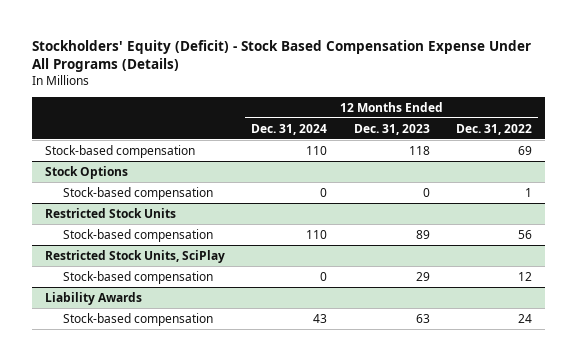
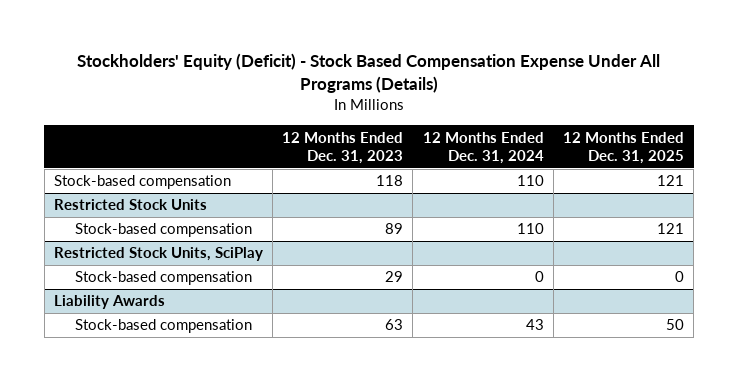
- | 12 Months Ended Dec. 31, 2024 | 12 Months Ended Dec. 31, 2023 | 12 Months Ended Dec. 31, 2022
+ | 12 Months Ended Dec. 31, 2023 | 12 Months Ended Dec. 31, 2024 | 12 Months Ended Dec. 31, 2025
- Stock Options
- Stock-based compensation | 0 | 0 | 1

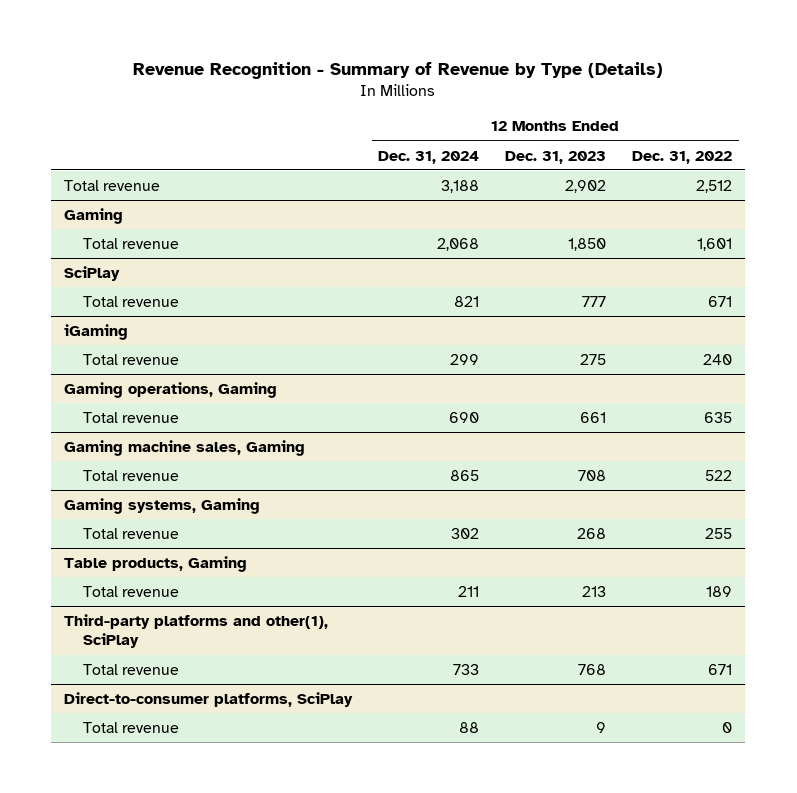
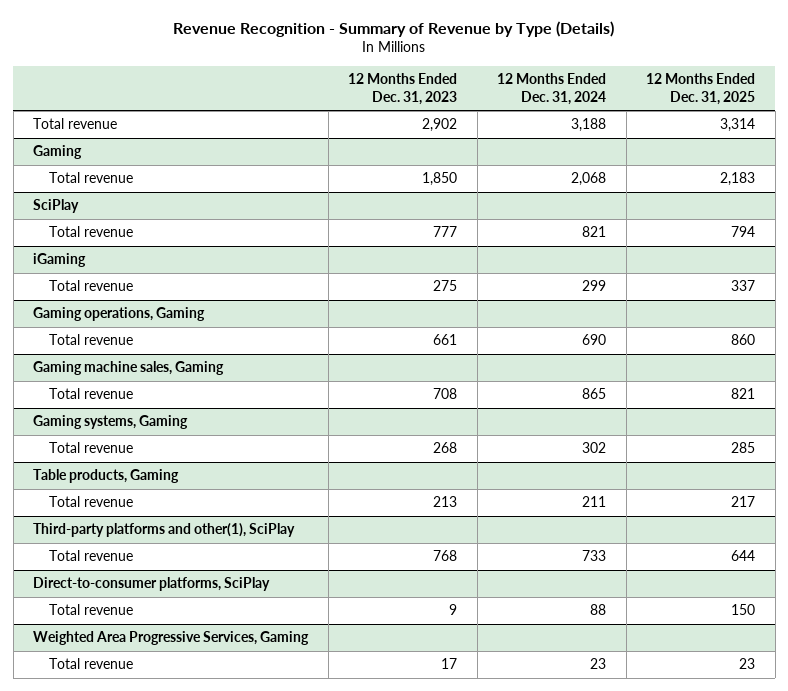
- | 12 Months Ended Dec. 31, 2024 | 12 Months Ended Dec. 31, 2023 | 12 Months Ended Dec. 31, 2022
+ | 12 Months Ended Dec. 31, 2023 | 12 Months Ended Dec. 31, 2024 | 12 Months Ended Dec. 31, 2025
+ Weighted Area Progressive Services, Gaming
+ Total revenue | 17 | 23 | 23

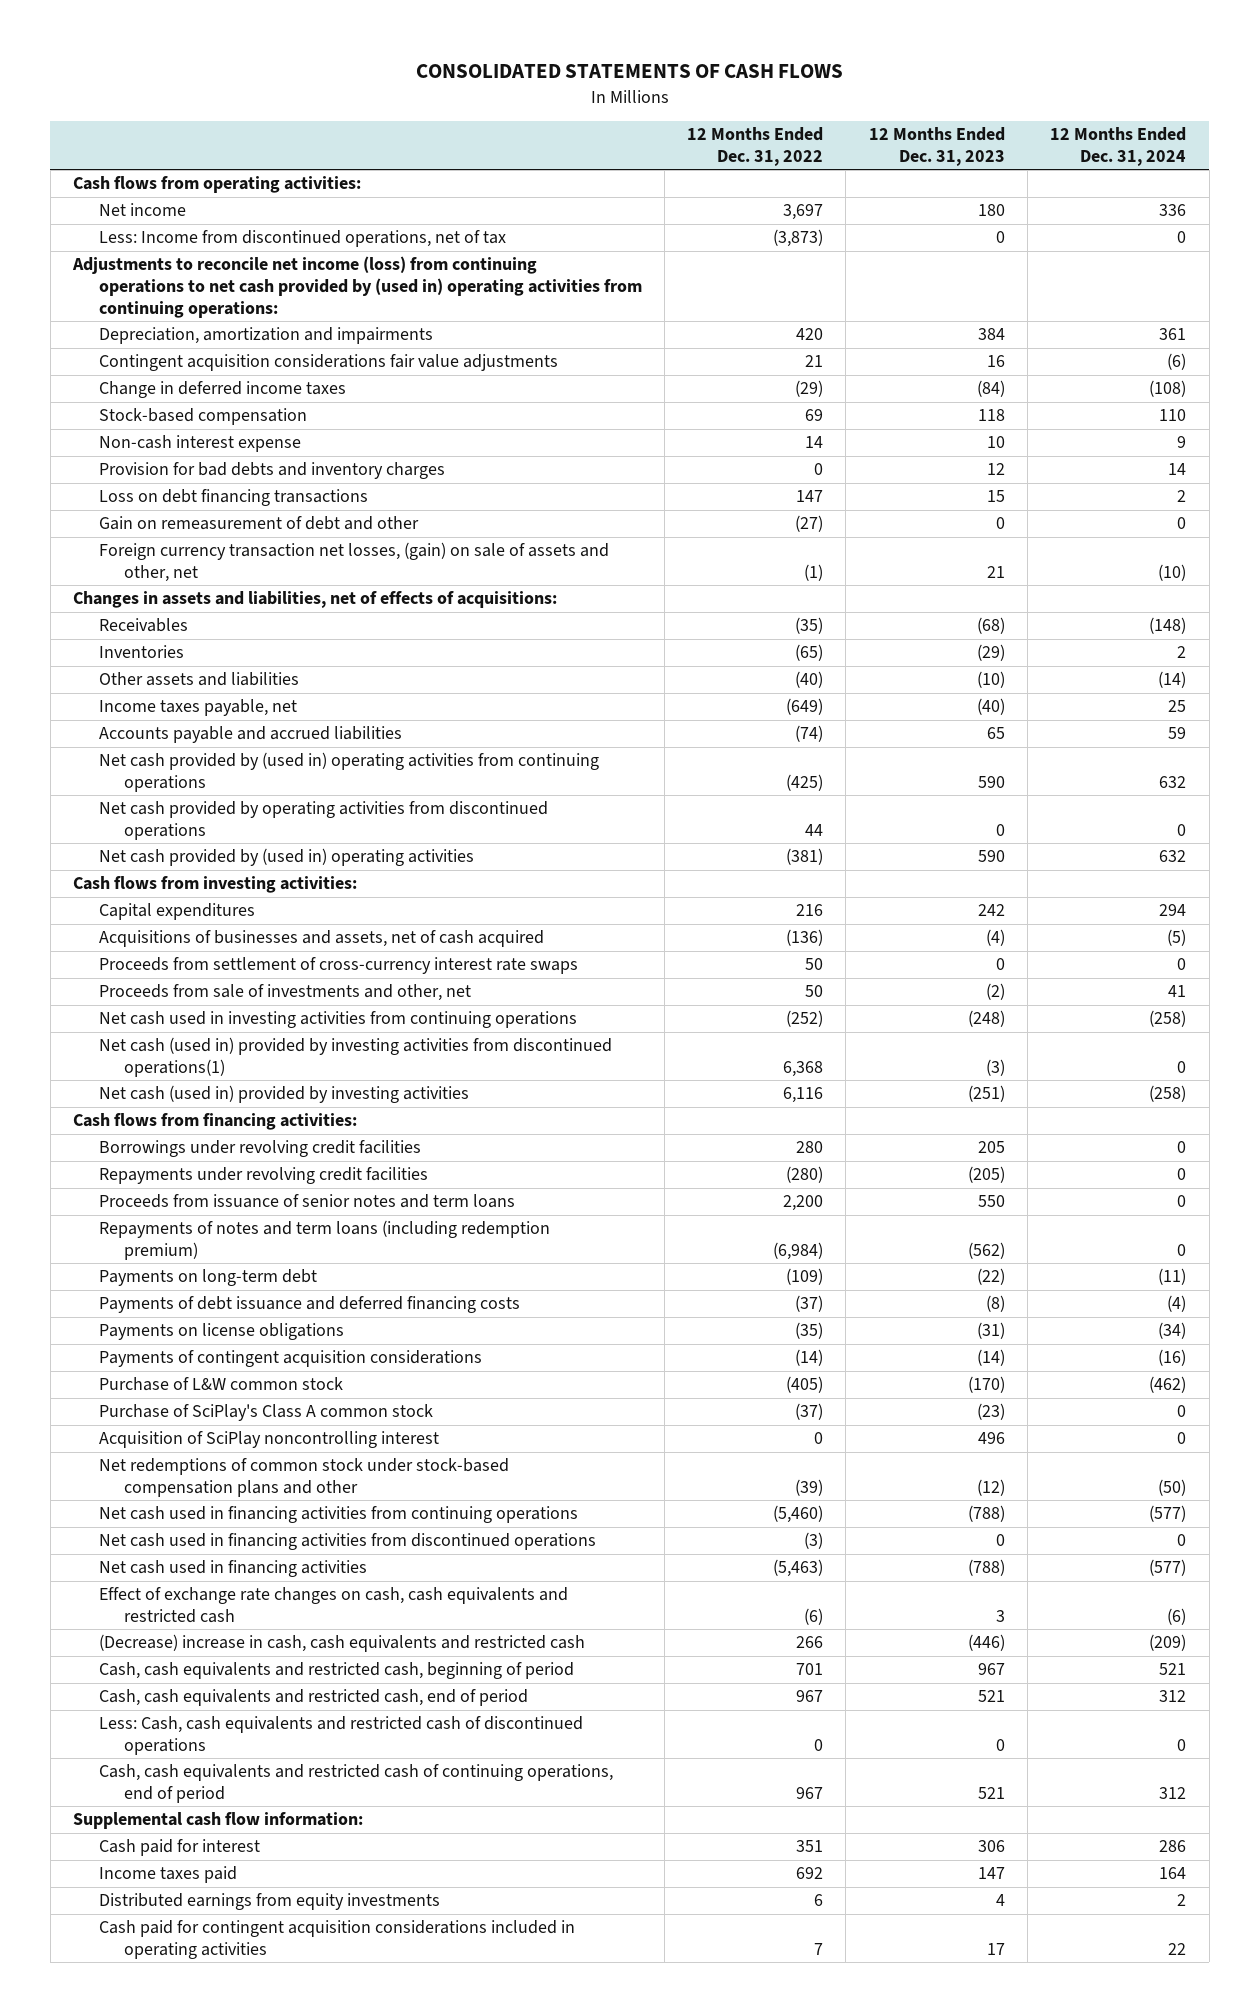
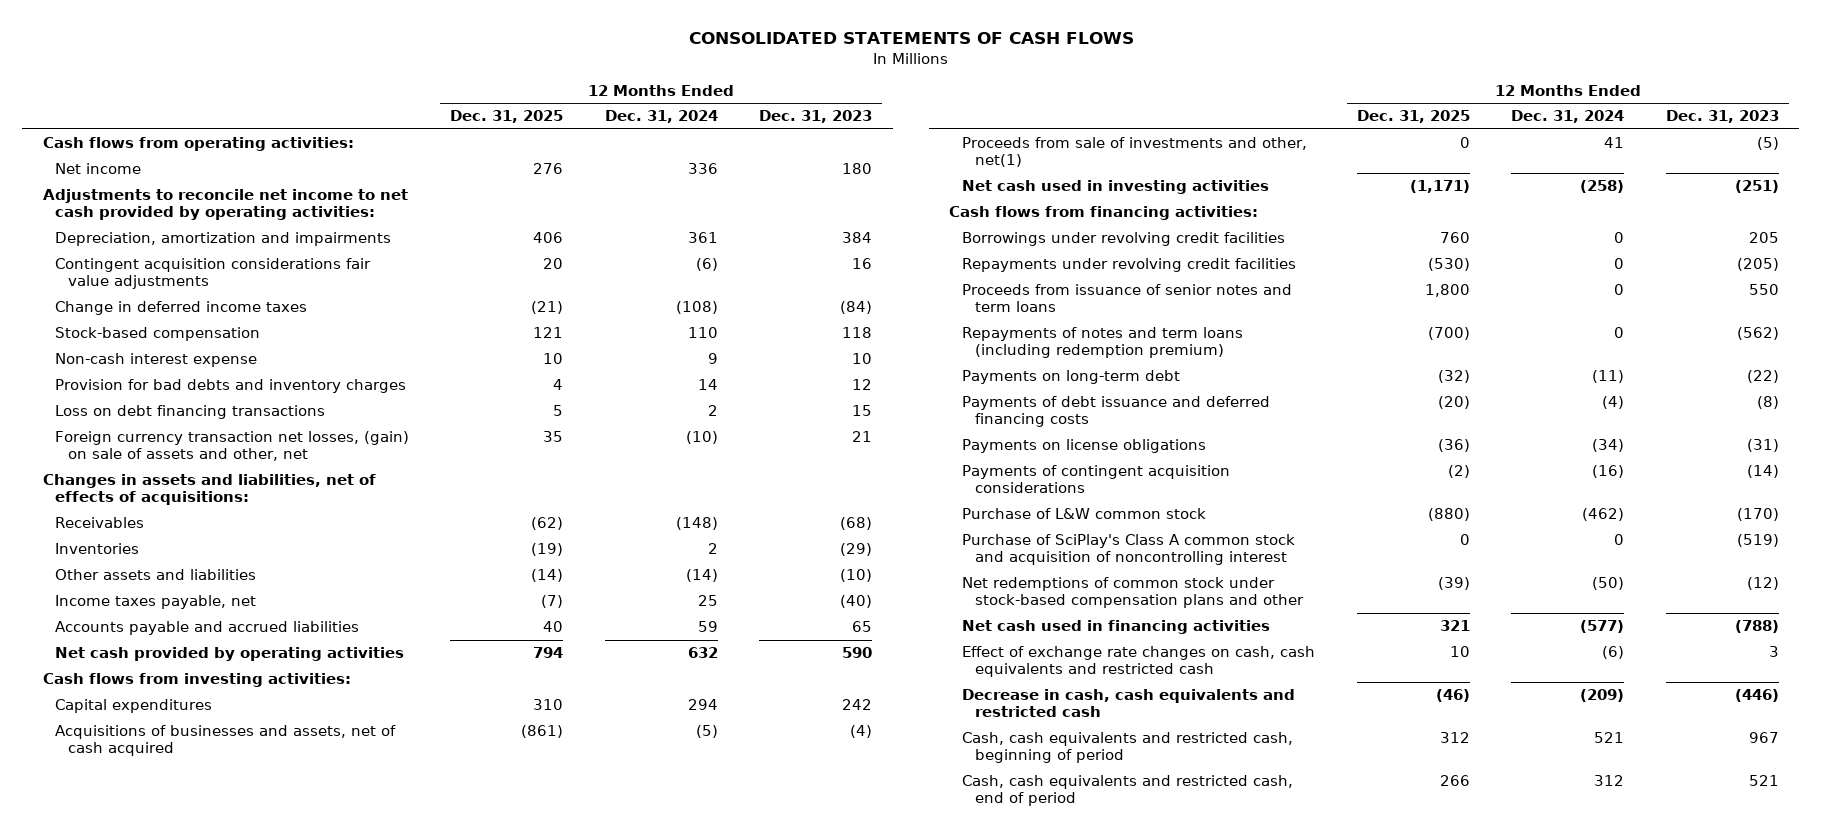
- | 12 Months Ended Dec. 31, 2022 | 12 Months Ended Dec. 31, 2023 | 12 Months Ended Dec. 31, 2024
+ | 12 Months Ended Dec. 31, 2025 | 12 Months Ended Dec. 31, 2024 | 12 Months Ended Dec. 31, 2023
- Less: Income from discontinued operations, net of tax | (3,873) | 0 | 0
- Adjustments to reconcile net income (loss) from continuing operations to net cash provided by (used in) operating activities from continuing operations:
+ Adjustments to reconcile net income to net cash provided by operating activities:
- Gain on remeasurement of debt and other | (27) | 0 | 0
- Net cash provided by (used in) operating activities from continuing operations | (425) | 590 | 632
- Net cash provided by operating activities from discontinued operations | 44 | 0 | 0
- Net cash provided by (used in) operating activities | (381) | 590 | 632
+ Net cash provided by operating activities | 794 | 632 | 590
- Proceeds from settlement of cross-currency interest rate swaps | 50 | 0 | 0
- Proceeds from sale of investments and other, net | 50 | (2) | 41
- Net cash used in investing activities from continuing operations | (252) | (248) | (258)
- Net cash (used in) provided by investing activities from discontinued operations(1) | 6,368 | (3) | 0
- Net cash (used in) provided by investing activities | 6,116 | (251) | (258)
+ Proceeds from sale of investments and other, net(1) | 0 | 41 | (5)
+ Net cash used in investing activities | (1,171) | (258) | (251)
- Purchase of SciPlay's Class A common stock | (37) | (23) | 0
- Acquisition of SciPlay noncontrolling interest | 0 | 496 | 0
+ Purchase of SciPlay's Class A common stock and acquisition of noncontrolling interest | 0 | 0 | (519)
- Net cash used in financing activities from continuing operations | (5,460) | (788) | (577)
- Net cash used in financing activities from discontinued operations | (3) | 0 | 0
- (Decrease) increase in cash, cash equivalents and restricted cash | 266 | (446) | (209)
+ Decrease in cash, cash equivalents and restricted cash | (46) | (209) | (446)
- Less: Cash, cash equivalents and restricted cash of discontinued operations | 0 | 0 | 0
- Cash, cash equivalents and restricted cash of continuing operations, end of period | 967 | 521 | 312
- Supplemental cash flow information:
- Cash paid for interest | 351 | 306 | 286
- Income taxes paid | 692 | 147 | 164
- Distributed earnings from equity investments | 6 | 4 | 2
- Cash paid for contingent acquisition considerations included in operating activities | 7 | 17 | 22

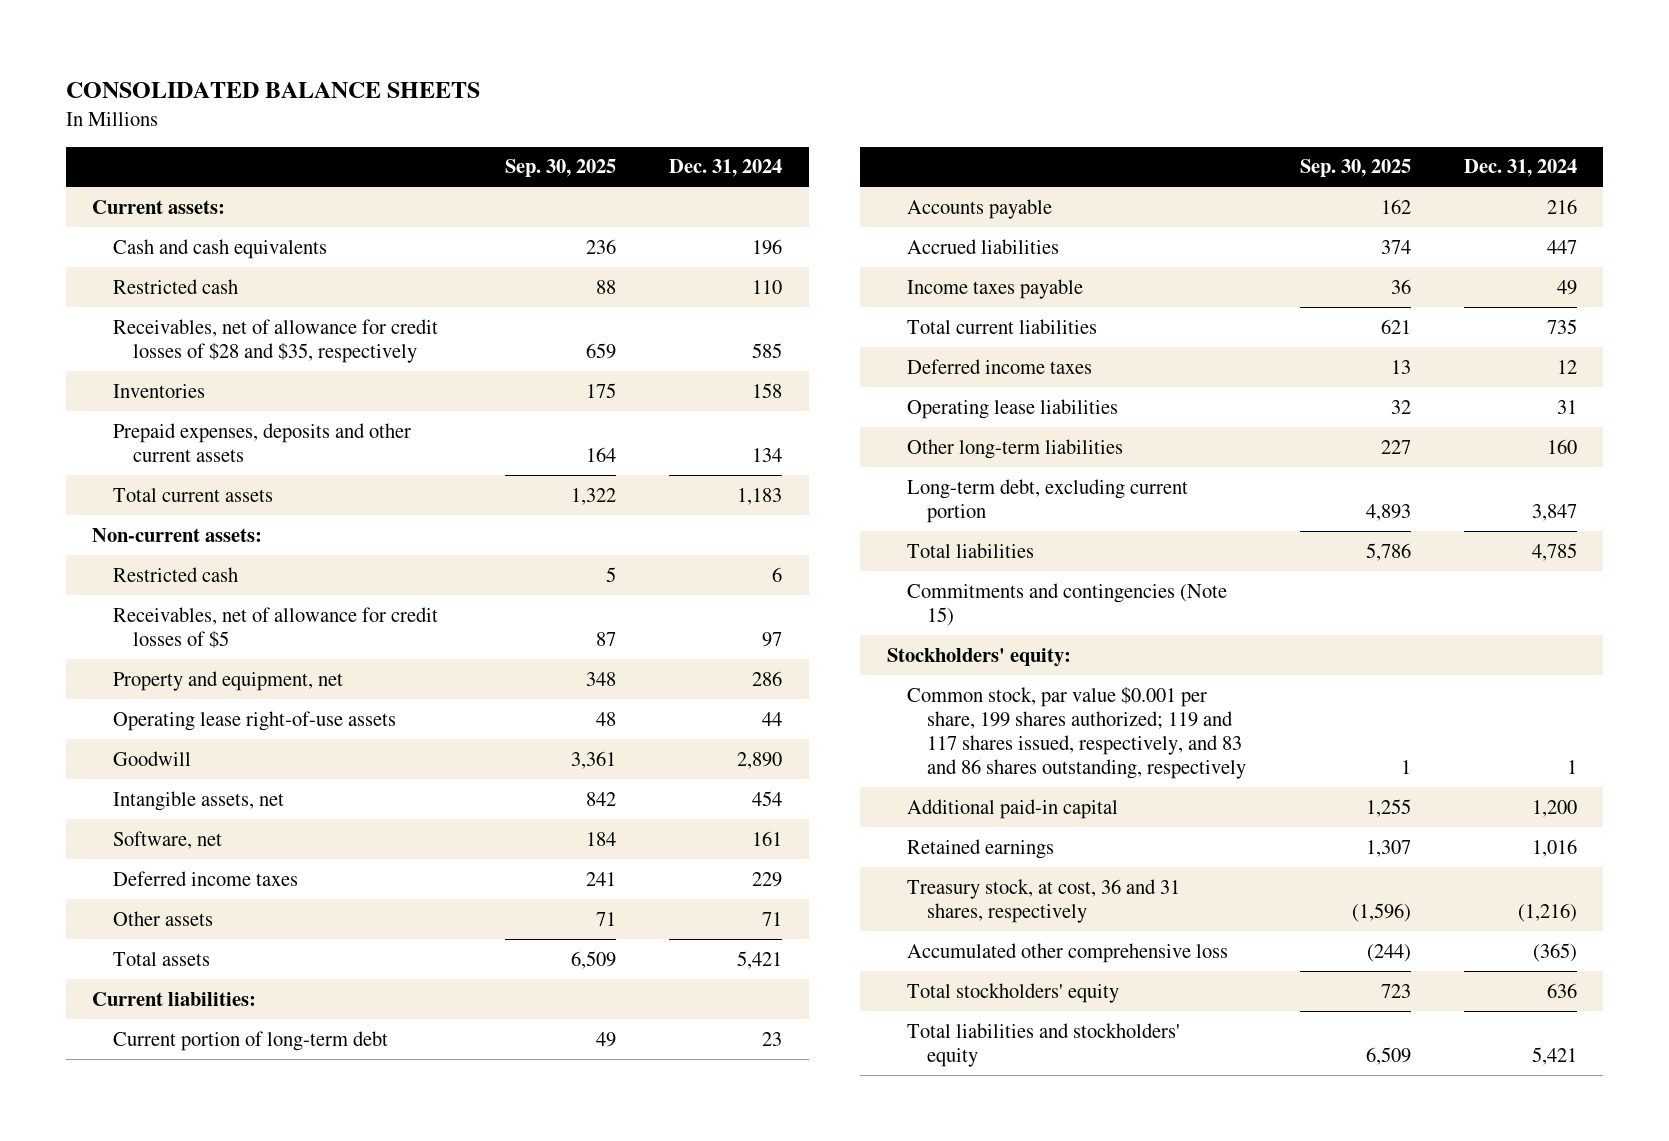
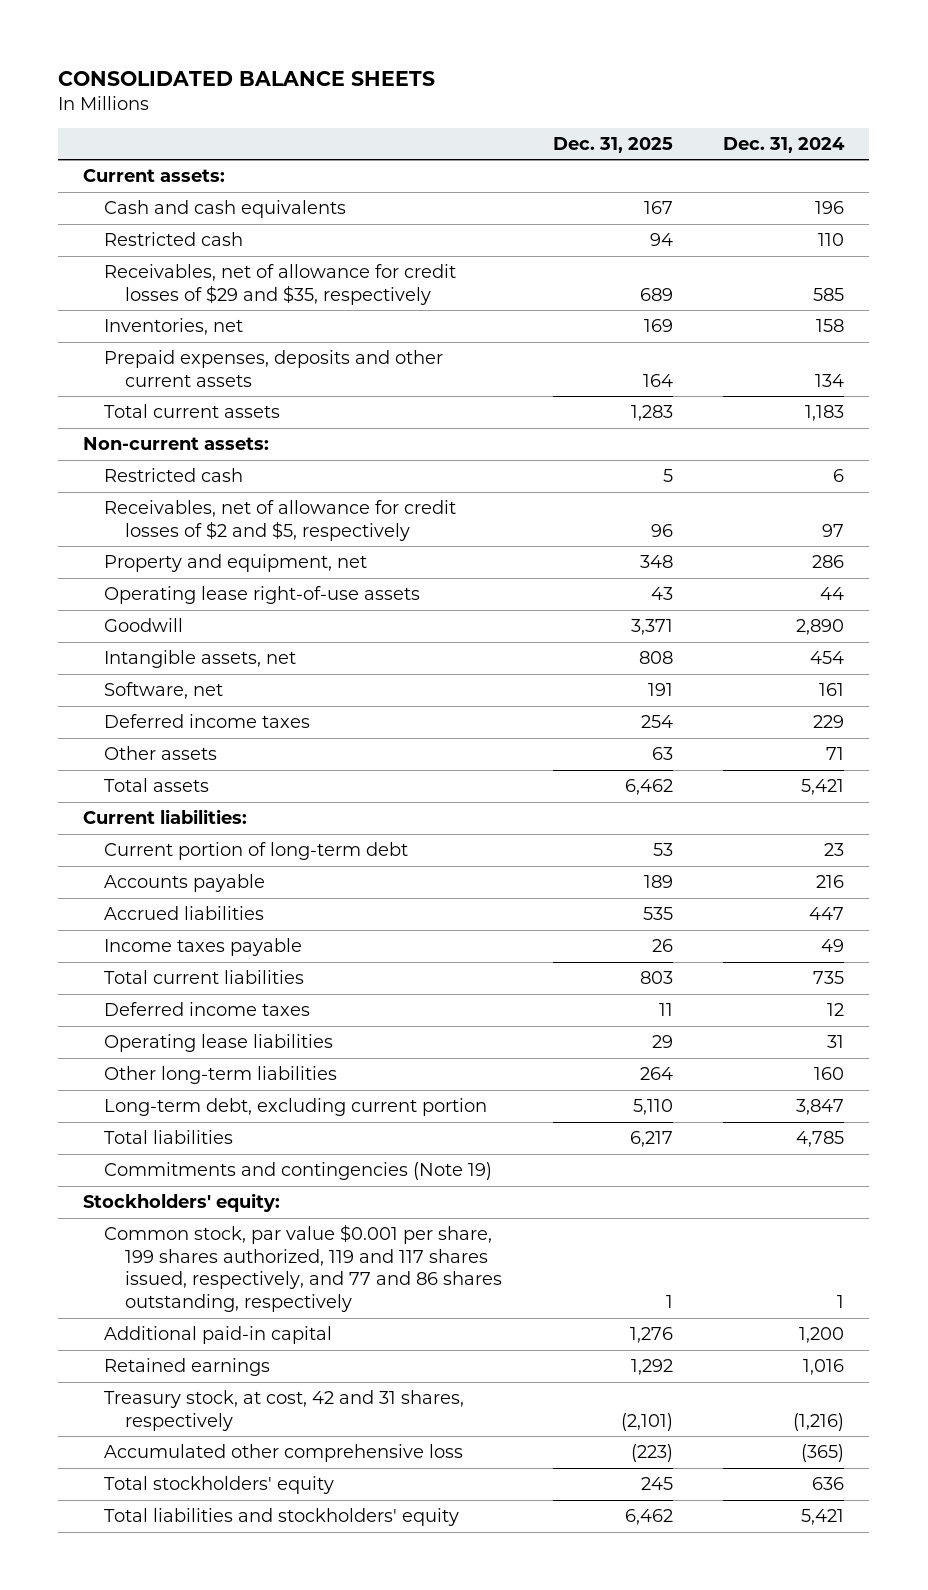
- | Sep. 30, 2025 | Dec. 31, 2024
+ | Dec. 31, 2025 | Dec. 31, 2024
- Receivables, net of allowance for credit losses of $28 and $35, respectively | 659 | 585
- Inventories | 175 | 158
+ Receivables, net of allowance for credit losses of $29 and $35, respectively | 689 | 585
+ Inventories, net | 169 | 158
- Receivables, net of allowance for credit losses of $5 | 87 | 97
+ Receivables, net of allowance for credit losses of $2 and $5, respectively | 96 | 97
- Commitments and contingencies (Note 15)
+ Commitments and contingencies (Note 19)
- Common stock, par value $0.001 per share, 199 shares authorized; 119 and 117 shares issued, respectively, and 83 and 86 shares outstanding, respectively | 1 | 1
+ Common stock, par value $0.001 per share, 199 shares authorized, 119 and 117 shares issued, respectively, and 77 and 86 shares outstanding, respectively | 1 | 1
- Treasury stock, at cost, 36 and 31 shares, respectively | (1,596) | (1,216)
+ Treasury stock, at cost, 42 and 31 shares, respectively | (2,101) | (1,216)

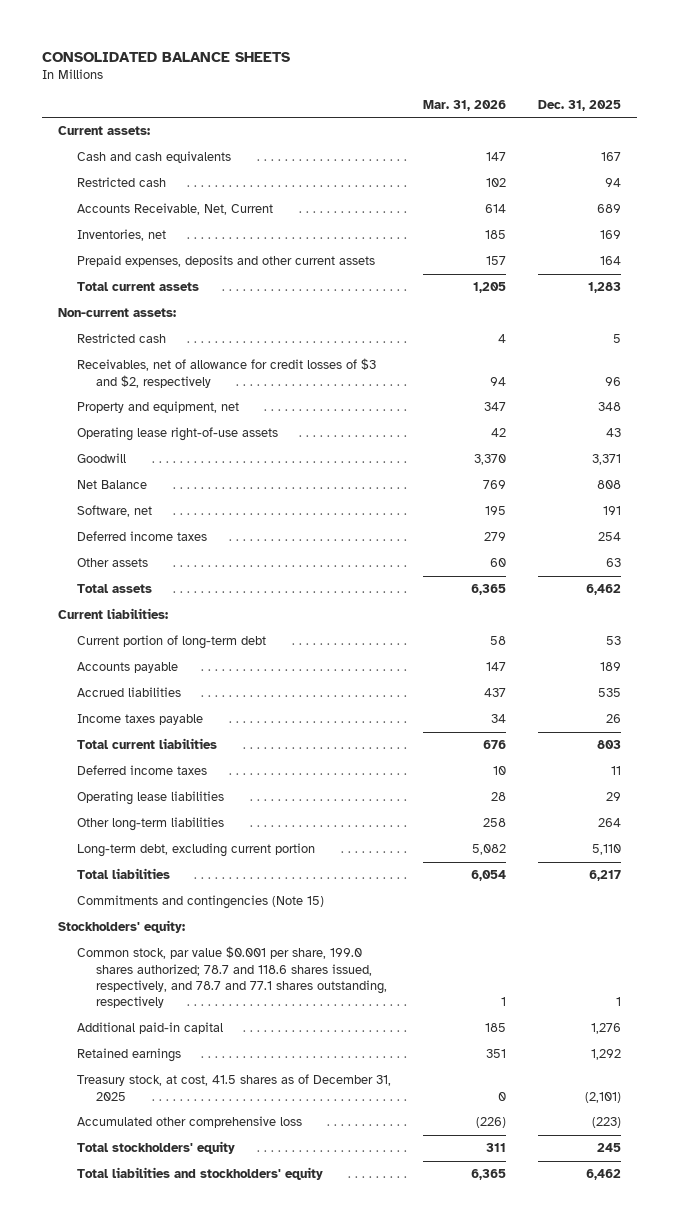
- | Dec. 31, 2025 | Dec. 31, 2024
+ | Mar. 31, 2026 | Dec. 31, 2025
- Receivables, net of allowance for credit losses of $29 and $35, respectively | 689 | 585
+ Accounts Receivable, Net, Current | 614 | 689
- Receivables, net of allowance for credit losses of $2 and $5, respectively | 96 | 97
+ Receivables, net of allowance for credit losses of $3 and $2, respectively | 94 | 96
- Intangible assets, net | 808 | 454
+ Net Balance | 769 | 808
- Commitments and contingencies (Note 19)
+ Commitments and contingencies (Note 15)
- Common stock, par value $0.001 per share, 199 shares authorized, 119 and 117 shares issued, respectively, and 77 and 86 shares outstanding, respectively | 1 | 1
+ Common stock, par value $0.001 per share, 199.0 shares authorized; 78.7 and 118.6 shares issued, respectively, and 78.7 and 77.1 shares outstanding, respectively | 1 | 1
- Treasury stock, at cost, 42 and 31 shares, respectively | (2,101) | (1,216)
+ Treasury stock, at cost, 41.5 shares as of December 31, 2025 | 0 | (2,101)

